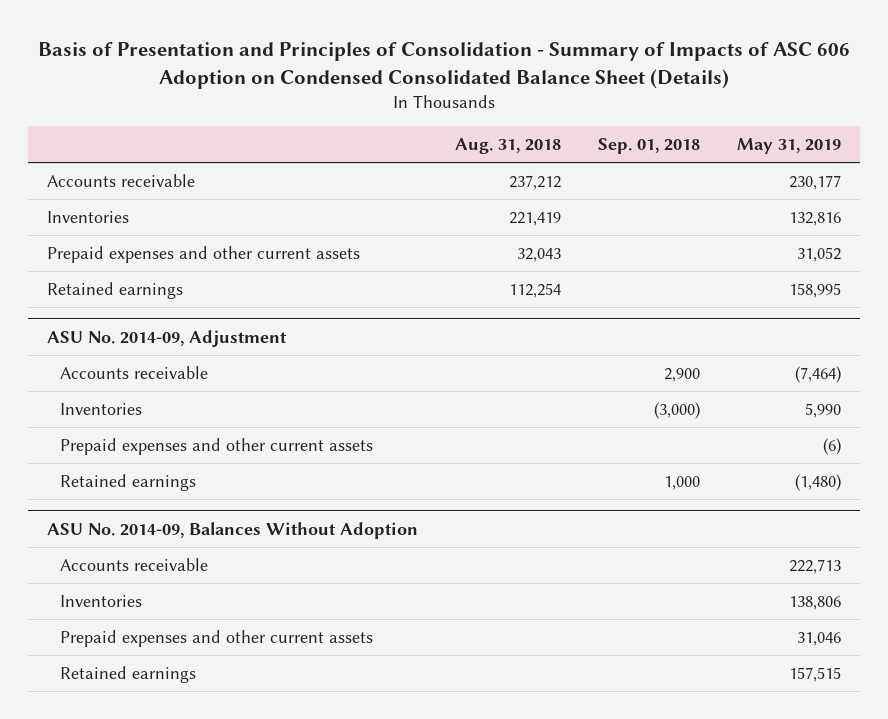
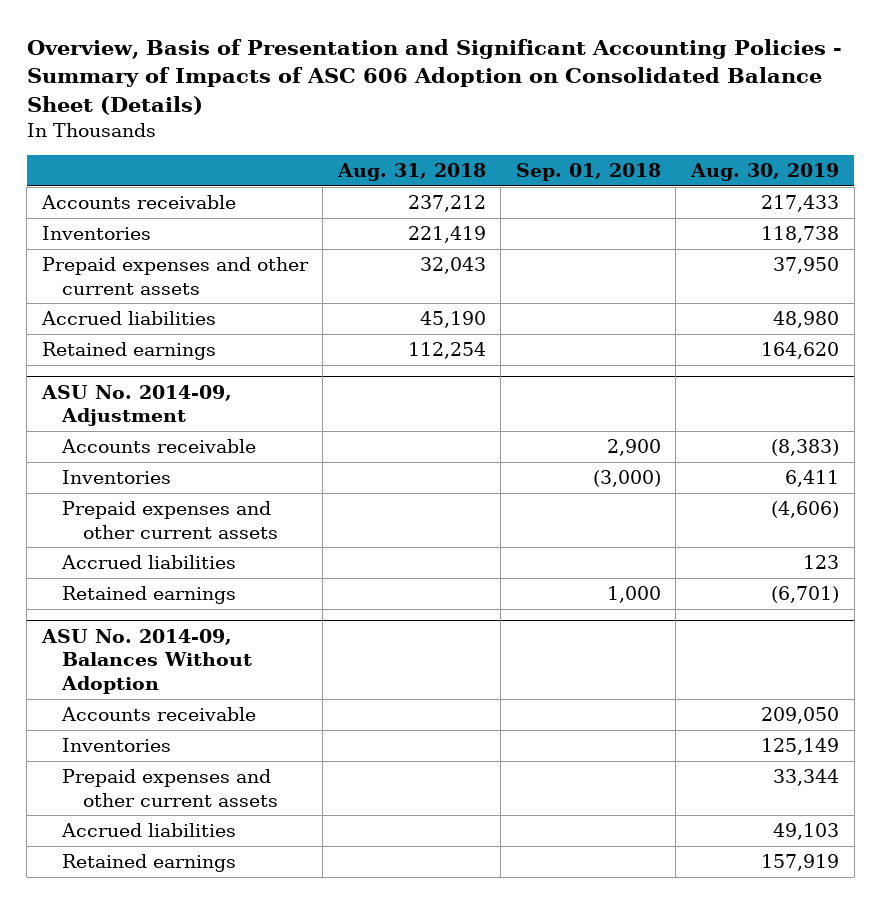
- Basis of Presentation and Principles of Consolidation - Summary of Impacts of ASC 606 Adoption on Condensed Consolidated Balance Sheet (Details)
+ Overview, Basis of Presentation and Significant Accounting Policies - Summary of Impacts of ASC 606 Adoption on Consolidated Balance Sheet (Details)
- | Aug. 31, 2018 | Sep. 01, 2018 | May 31, 2019
+ | Aug. 31, 2018 | Sep. 01, 2018 | Aug. 30, 2019
+ Accrued liabilities | 45,190 | | 48,980
@ ASU No. 2014-09, Adjustment
+ Accrued liabilities | | | 123
@ ASU No. 2014-09, Balances Without Adoption
+ Accrued liabilities | | | 49,103

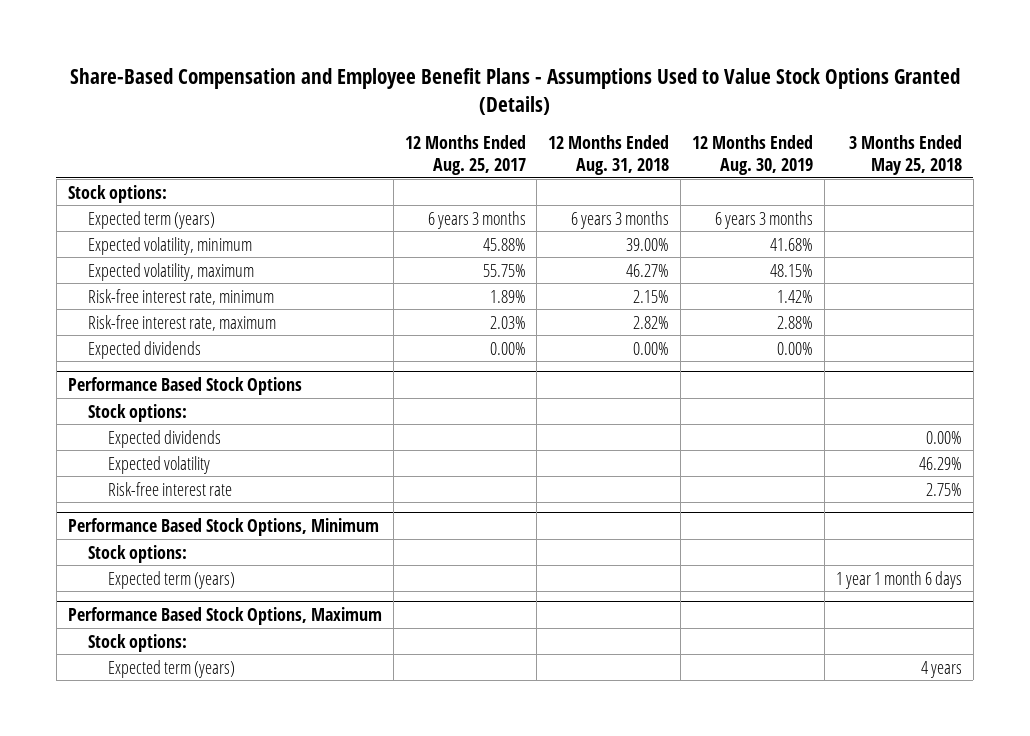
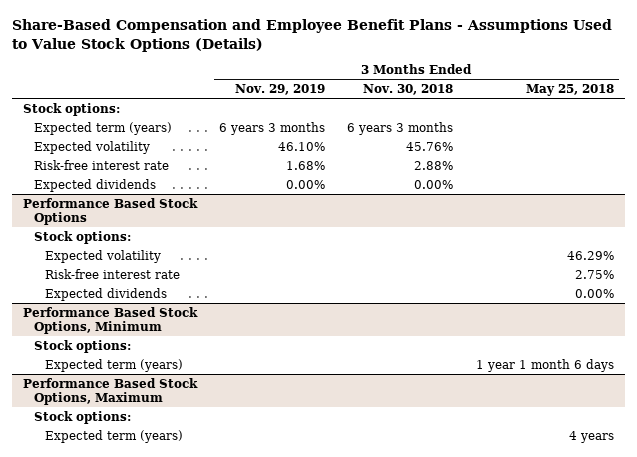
- Share-Based Compensation and Employee Benefit Plans - Assumptions Used to Value Stock Options Granted (Details)
+ Share-Based Compensation and Employee Benefit Plans - Assumptions Used to Value Stock Options (Details)
- | 12 Months Ended Aug. 25, 2017 | 12 Months Ended Aug. 31, 2018 | 12 Months Ended Aug. 30, 2019 | 3 Months Ended May 25, 2018
+ | 3 Months Ended Nov. 29, 2019 | 3 Months Ended Nov. 30, 2018 | 3 Months Ended May 25, 2018
- Expected volatility, minimum | 45.88% | 39.00% | 41.68% |
- Expected volatility, maximum | 55.75% | 46.27% | 48.15% |
- Risk-free interest rate, minimum | 1.89% | 2.15% | 1.42% |
- Risk-free interest rate, maximum | 2.03% | 2.82% | 2.88% |
+ Expected volatility | 46.10% | 45.76% |
+ Risk-free interest rate | 1.68% | 2.88% |
@ Performance Based Stock Options
moved down: Expected dividends | | | 0.00%

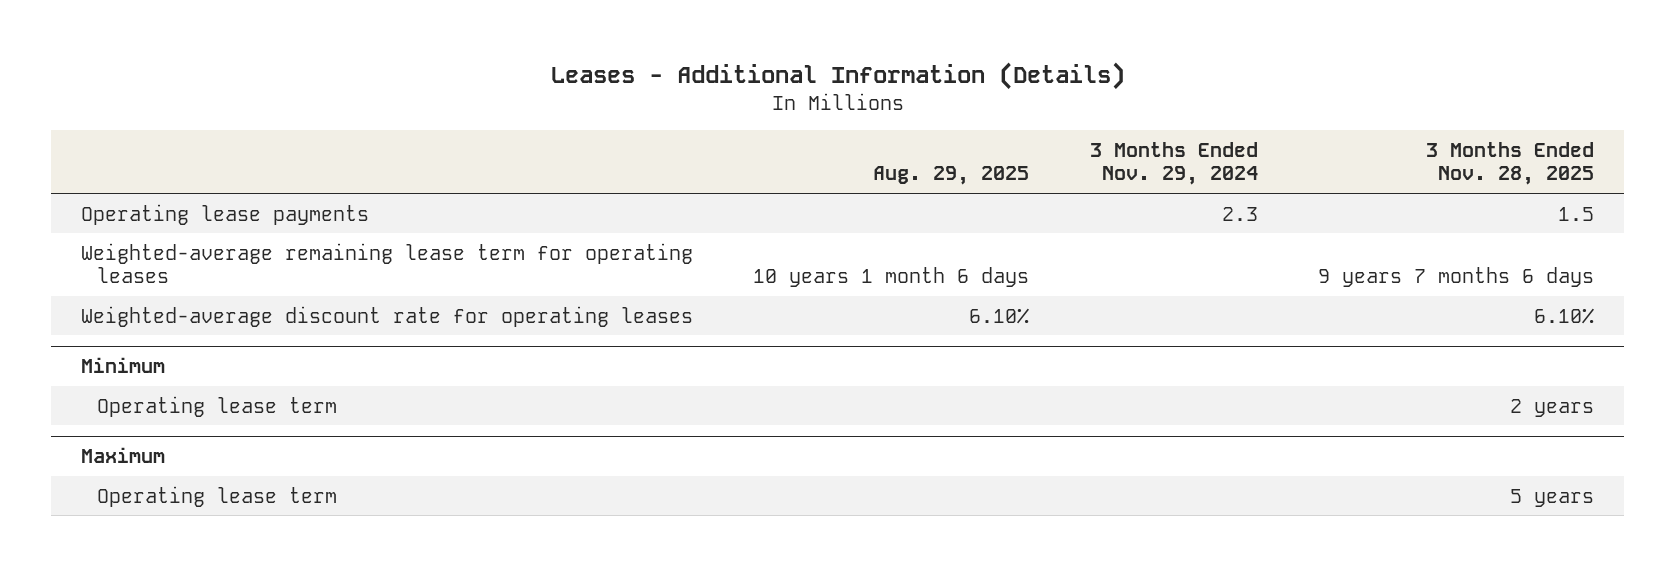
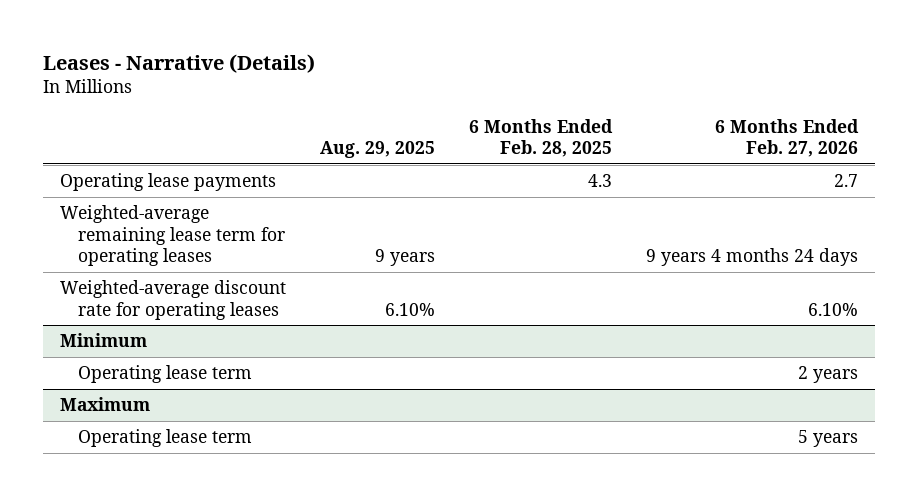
- Leases - Additional Information (Details)
+ Leases - Narrative (Details)
- | Aug. 29, 2025 | 3 Months Ended Nov. 29, 2024 | 3 Months Ended Nov. 28, 2025
+ | Aug. 29, 2025 | 6 Months Ended Feb. 28, 2025 | 6 Months Ended Feb. 27, 2026
- Weighted-average remaining lease term for operating leases | 10 years 1 month 6 days | | 9 years 7 months 6 days
+ Weighted-average remaining lease term for operating leases | 9 years | | 9 years 4 months 24 days

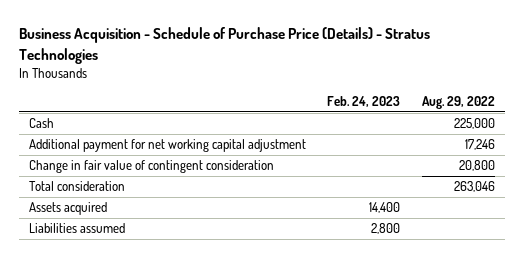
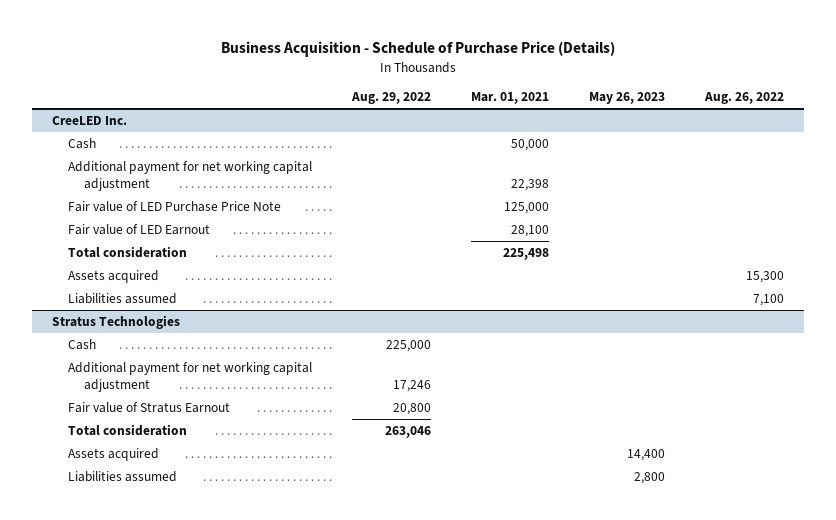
- Business Acquisition - Schedule of Purchase Price (Details) - Stratus Technologies
+ Business Acquisition - Schedule of Purchase Price (Details)
- | Feb. 24, 2023 | Aug. 29, 2022
+ | Aug. 29, 2022 | Mar. 01, 2021 | May 26, 2023 | Aug. 26, 2022
+ CreeLED Inc.
+ Cash | | 50,000 | |
+ Additional payment for net working capital adjustment | | 22,398 | |
+ Fair value of LED Purchase Price Note | | 125,000 | |
+ Fair value of LED Earnout | | 28,100 | |
+ Total consideration | | 225,498 | |
+ Assets acquired | | | | 15,300
+ Liabilities assumed | | | | 7,100
+ Stratus Technologies
- Change in fair value of contingent consideration | | 20,800
+ Fair value of Stratus Earnout | 20,800 | | |

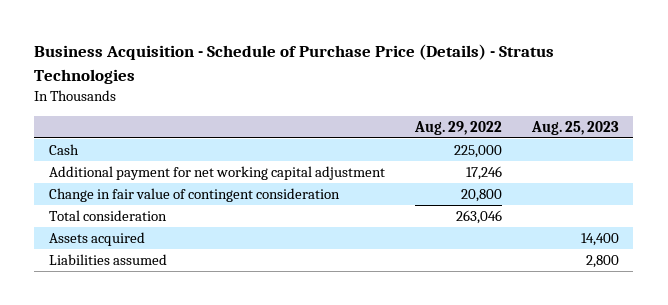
- Business Acquisition - Schedule of Purchase Price (Details)
+ Business Acquisition - Schedule of Purchase Price (Details) - Stratus Technologies
- | Aug. 29, 2022 | Mar. 01, 2021 | May 26, 2023 | Aug. 26, 2022
+ | Aug. 29, 2022 | Aug. 25, 2023
- CreeLED Inc.
- Cash | | 50,000 | |
- Additional payment for net working capital adjustment | | 22,398 | |
- Fair value of LED Purchase Price Note | | 125,000 | |
- Fair value of LED Earnout | | 28,100 | |
- Total consideration | | 225,498 | |
- Assets acquired | | | | 15,300
- Liabilities assumed | | | | 7,100
- Stratus Technologies
- Fair value of Stratus Earnout | 20,800 | | |
+ Change in fair value of contingent consideration | 20,800 |

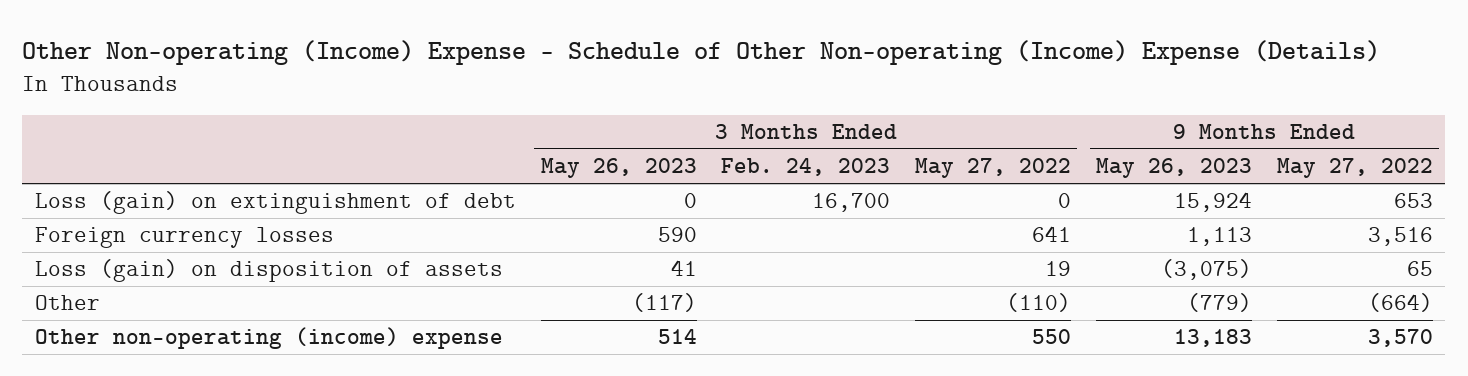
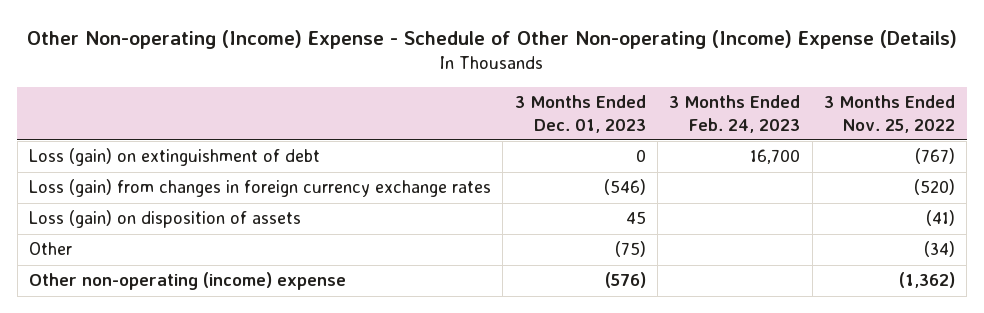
- | 3 Months Ended May 26, 2023 | 3 Months Ended Feb. 24, 2023 | 3 Months Ended May 27, 2022 | 9 Months Ended May 26, 2023 | 9 Months Ended May 27, 2022
+ | 3 Months Ended Dec. 01, 2023 | 3 Months Ended Feb. 24, 2023 | 3 Months Ended Nov. 25, 2022
- Foreign currency losses | 590 | | 641 | 1,113 | 3,516
+ Loss (gain) from changes in foreign currency exchange rates | (546) | | (520)

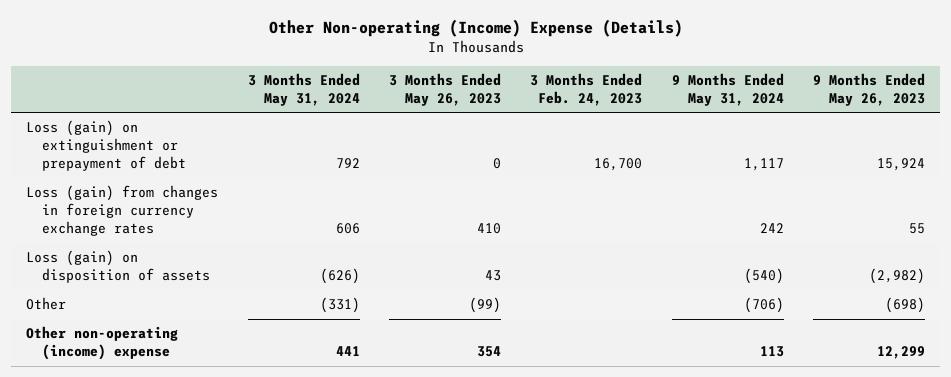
- Other Non-operating (Income) Expense - Schedule of Other Non-operating (Income) Expense (Details)
+ Other Non-operating (Income) Expense (Details)
- | 3 Months Ended Dec. 01, 2023 | 3 Months Ended Feb. 24, 2023 | 3 Months Ended Nov. 25, 2022
+ | 3 Months Ended May 31, 2024 | 3 Months Ended May 26, 2023 | 3 Months Ended Feb. 24, 2023 | 9 Months Ended May 31, 2024 | 9 Months Ended May 26, 2023
- Loss (gain) on extinguishment of debt | 0 | 16,700 | (767)
+ Loss (gain) on extinguishment or prepayment of debt | 792 | 0 | 16,700 | 1,117 | 15,924

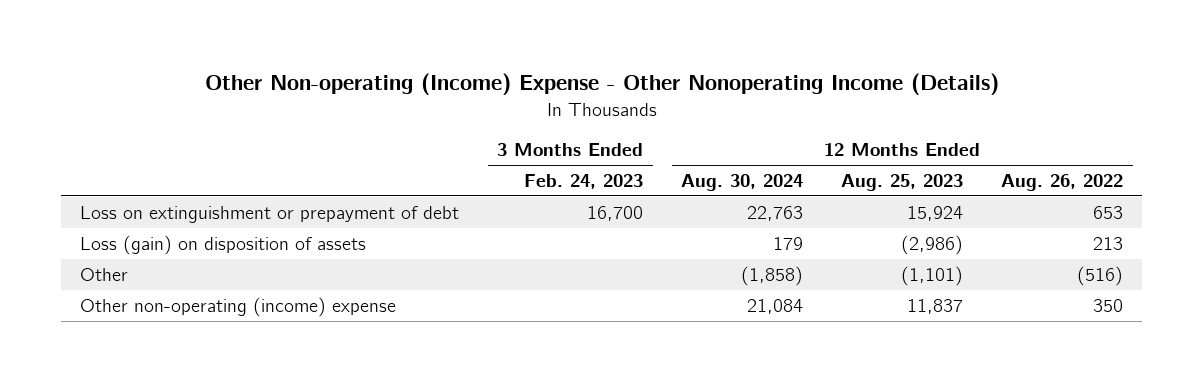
- Other Non-operating (Income) Expense (Details)
+ Other Non-operating (Income) Expense - Other Nonoperating Income (Details)
- | 3 Months Ended May 31, 2024 | 3 Months Ended May 26, 2023 | 3 Months Ended Feb. 24, 2023 | 9 Months Ended May 31, 2024 | 9 Months Ended May 26, 2023
+ | 3 Months Ended Feb. 24, 2023 | 12 Months Ended Aug. 30, 2024 | 12 Months Ended Aug. 25, 2023 | 12 Months Ended Aug. 26, 2022
- Loss (gain) on extinguishment or prepayment of debt | 792 | 0 | 16,700 | 1,117 | 15,924
- Loss (gain) from changes in foreign currency exchange rates | 606 | 410 | | 242 | 55
+ Loss on extinguishment or prepayment of debt | 16,700 | 22,763 | 15,924 | 653

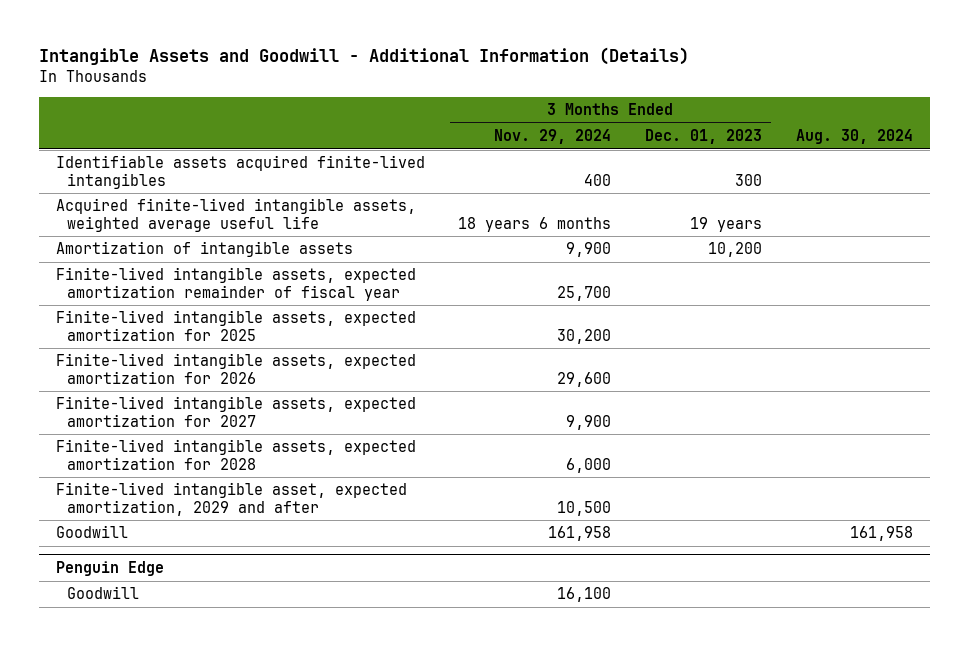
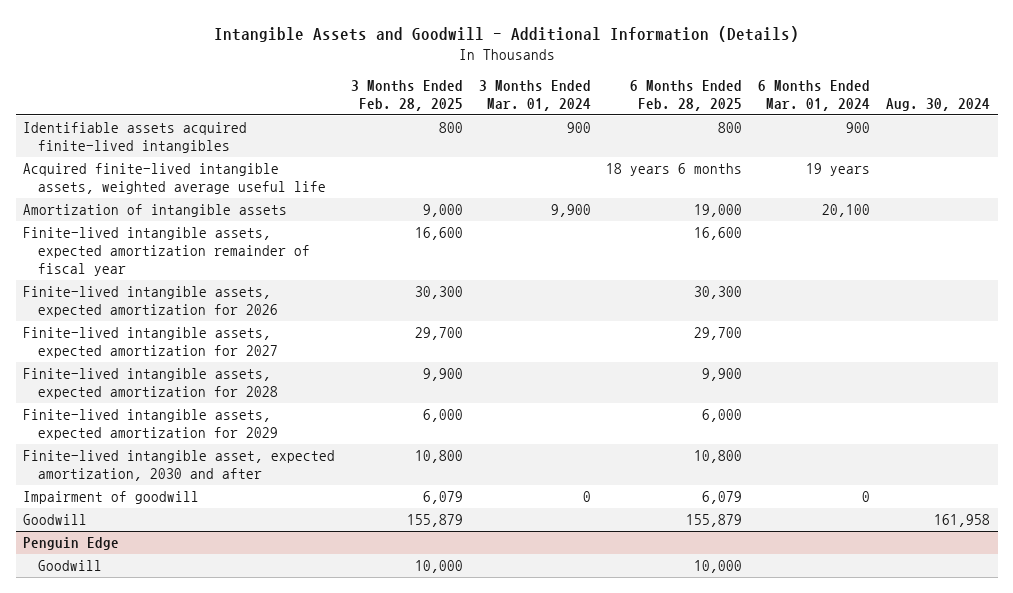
- | 3 Months Ended Nov. 29, 2024 | 3 Months Ended Dec. 01, 2023 | Aug. 30, 2024
+ | 3 Months Ended Feb. 28, 2025 | 3 Months Ended Mar. 01, 2024 | 6 Months Ended Feb. 28, 2025 | 6 Months Ended Mar. 01, 2024 | Aug. 30, 2024
- Finite-lived intangible assets, expected amortization for 2025 | 30,200 | |
- Finite-lived intangible asset, expected amortization, 2029 and after | 10,500 | |
+ Finite-lived intangible assets, expected amortization for 2029 | 6,000 | | 6,000 | |
+ Finite-lived intangible asset, expected amortization, 2030 and after | 10,800 | | 10,800 | |
+ Impairment of goodwill | 6,079 | 0 | 6,079 | 0 |

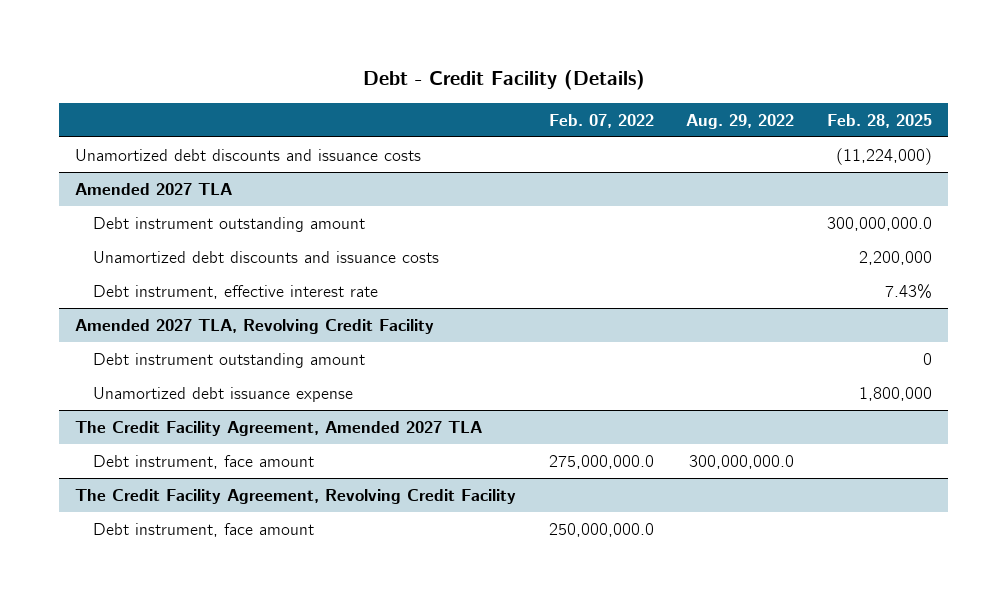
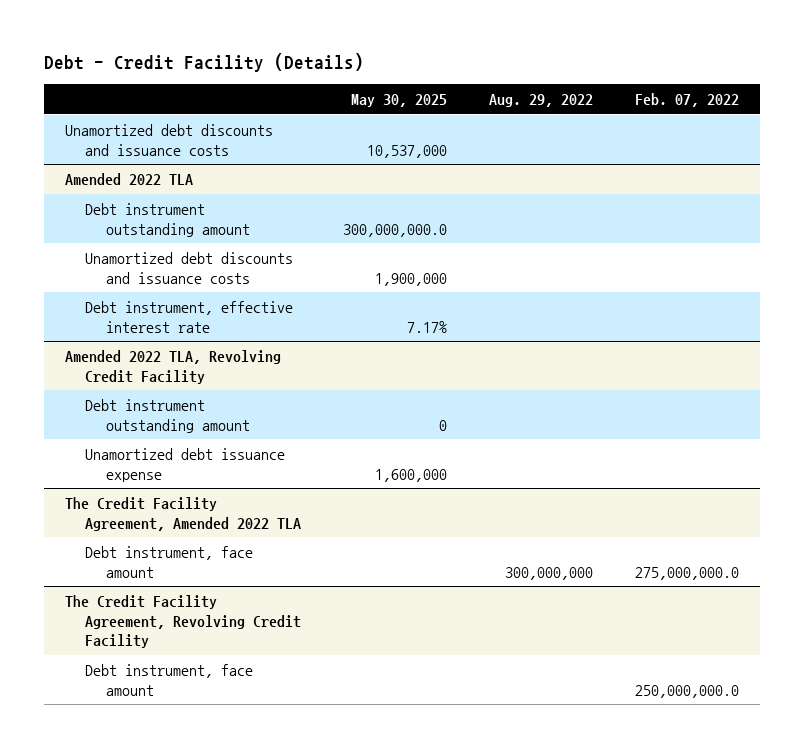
- | Feb. 07, 2022 | Aug. 29, 2022 | Feb. 28, 2025
+ | May 30, 2025 | Aug. 29, 2022 | Feb. 07, 2022
- Amended 2027 TLA
+ Amended 2022 TLA
- Amended 2027 TLA, Revolving Credit Facility
+ Amended 2022 TLA, Revolving Credit Facility
- The Credit Facility Agreement, Amended 2027 TLA
- Debt instrument, face amount | 275,000,000.0 | 300,000,000.0 |
+ The Credit Facility Agreement, Amended 2022 TLA
+ Debt instrument, face amount | | 300,000,000 | 275,000,000.0

